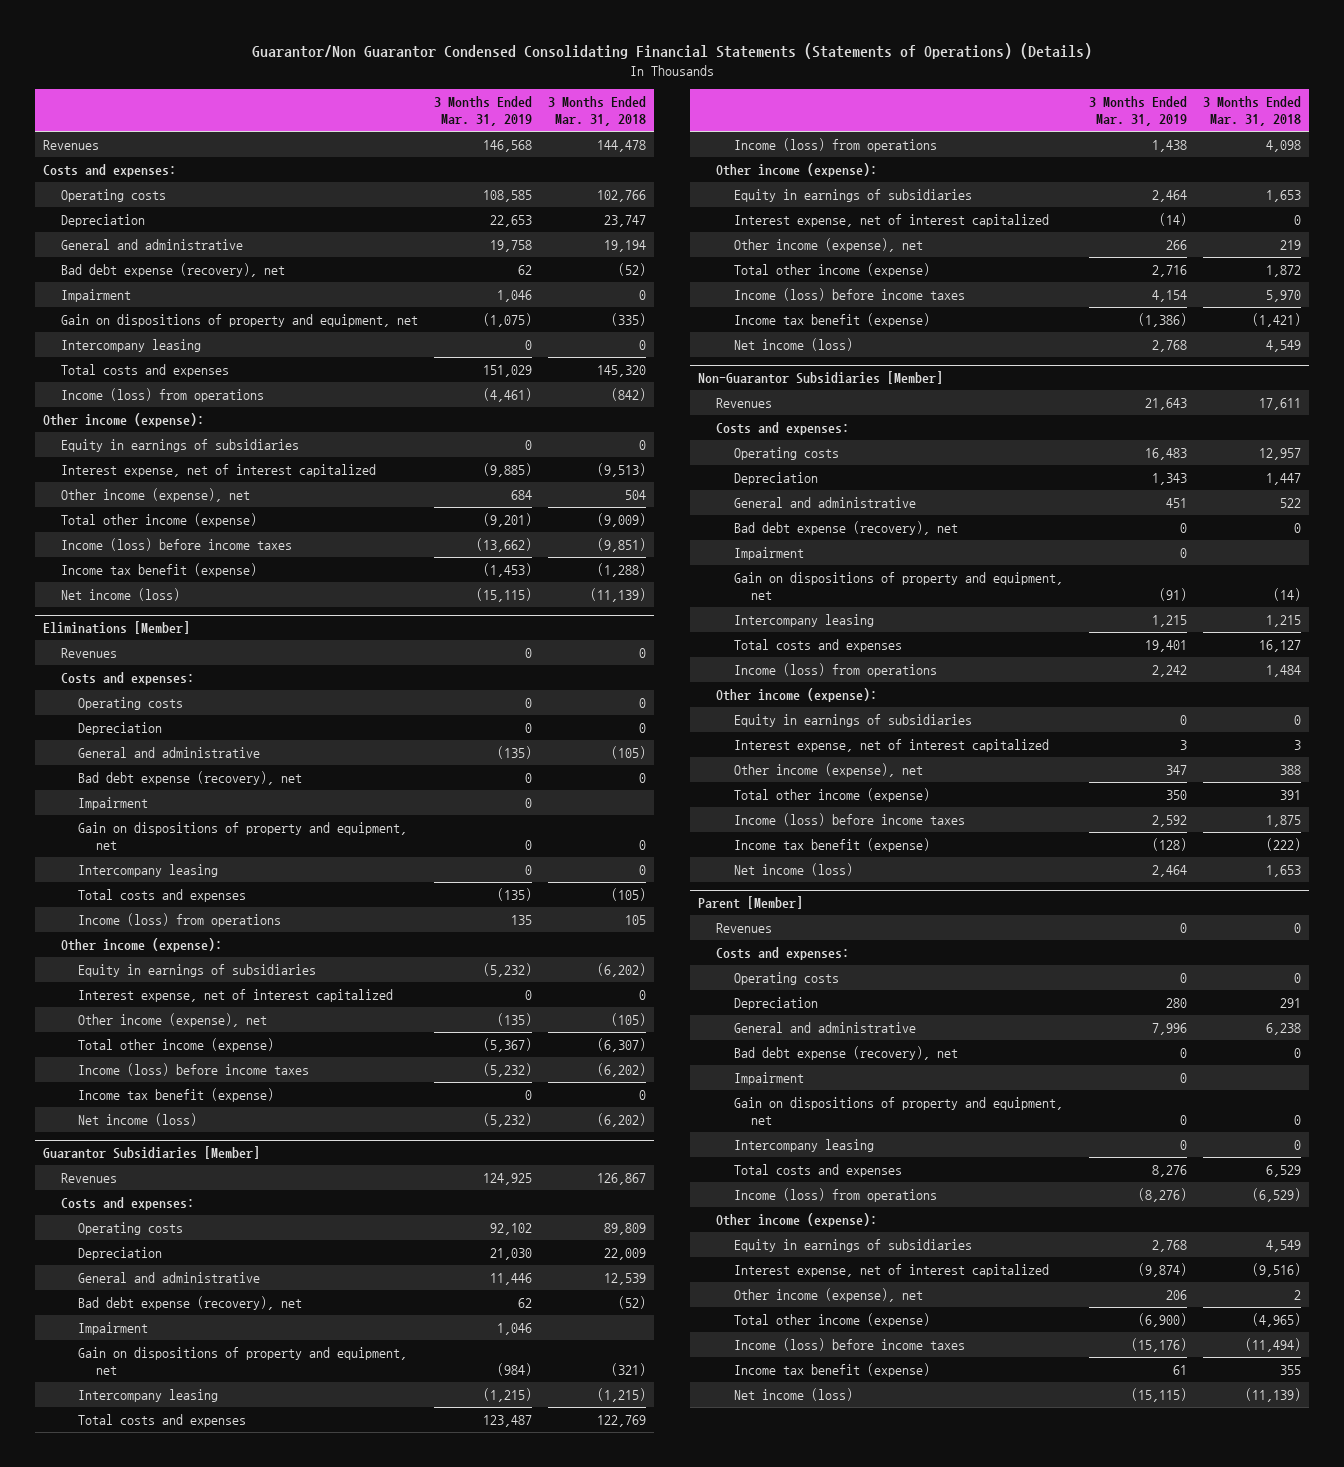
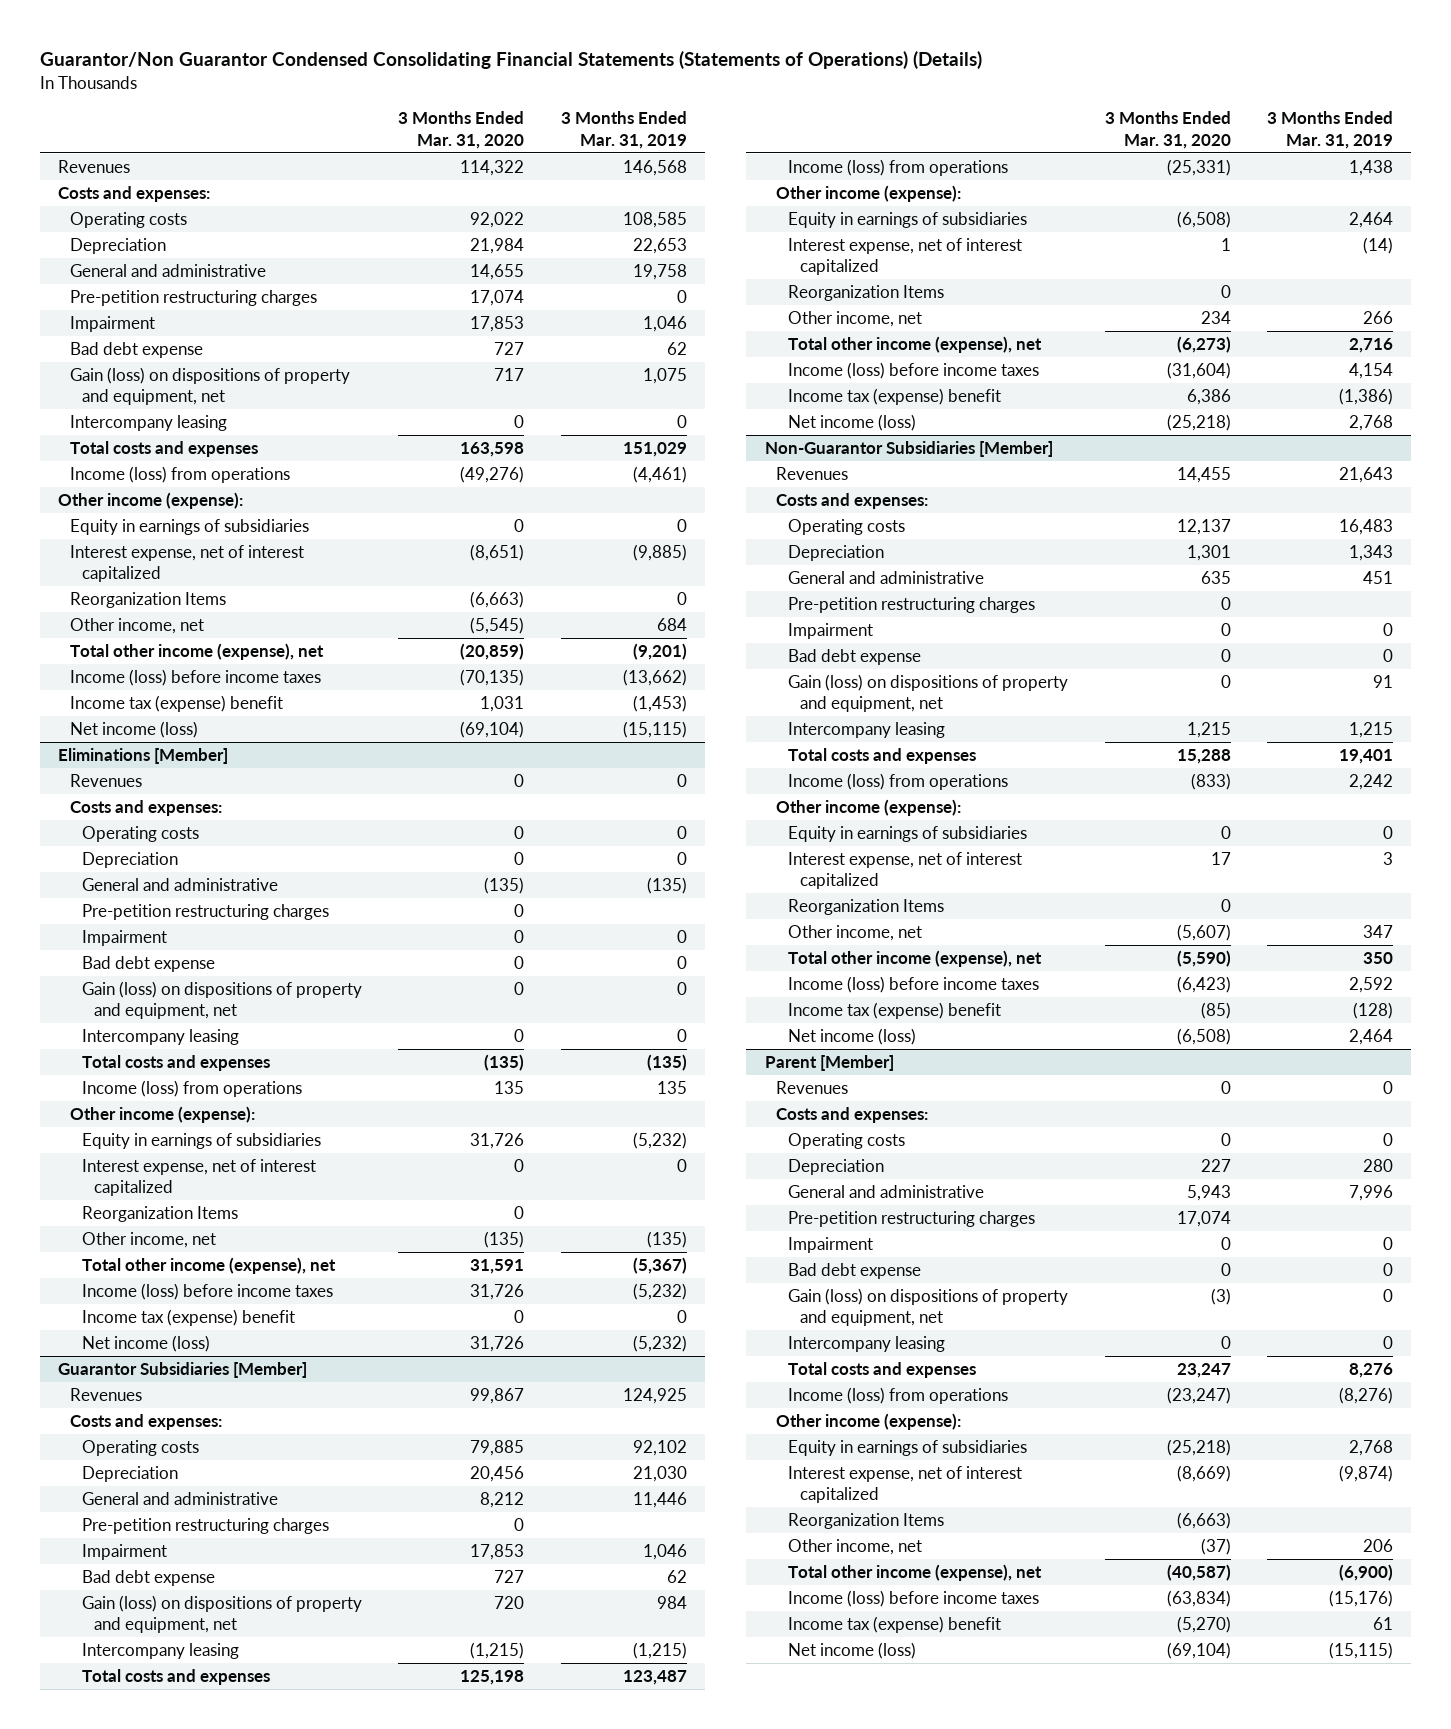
- | 3 Months Ended Mar. 31, 2019 | 3 Months Ended Mar. 31, 2018
+ | 3 Months Ended Mar. 31, 2020 | 3 Months Ended Mar. 31, 2019
- Bad debt expense (recovery), net | 62 | (52)
+ Pre-petition restructuring charges | 17,074 | 0
- Gain on dispositions of property and equipment, net | (1,075) | (335)
+ Bad debt expense | 727 | 62
+ Gain (loss) on dispositions of property and equipment, net | 717 | 1,075
- Other income (expense), net | 684 | 504
- Total other income (expense) | (9,201) | (9,009)
+ Reorganization Items | (6,663) | 0
+ Other income, net | (5,545) | 684
+ Total other income (expense), net | (20,859) | (9,201)
- Income tax benefit (expense) | (1,453) | (1,288)
+ Income tax (expense) benefit | 1,031 | (1,453)
@ Eliminations [Member]
- Bad debt expense (recovery), net | 0 | 0
+ Pre-petition restructuring charges | 0 |
- Gain on dispositions of property and equipment, net | 0 | 0
+ Bad debt expense | 0 | 0
+ Gain (loss) on dispositions of property and equipment, net | 0 | 0
- Other income (expense), net | (135) | (105)
- Total other income (expense) | (5,367) | (6,307)
+ Reorganization Items | 0 |
+ Other income, net | (135) | (135)
+ Total other income (expense), net | 31,591 | (5,367)
- Income tax benefit (expense) | 0 | 0
+ Income tax (expense) benefit | 0 | 0
@ Guarantor Subsidiaries [Member]
- Bad debt expense (recovery), net | 62 | (52)
+ Pre-petition restructuring charges | 0 |
- Gain on dispositions of property and equipment, net | (984) | (321)
+ Bad debt expense | 727 | 62
+ Gain (loss) on dispositions of property and equipment, net | 720 | 984
- Other income (expense), net | 266 | 219
- Total other income (expense) | 2,716 | 1,872
+ Reorganization Items | 0 |
+ Other income, net | 234 | 266
+ Total other income (expense), net | (6,273) | 2,716
- Income tax benefit (expense) | (1,386) | (1,421)
+ Income tax (expense) benefit | 6,386 | (1,386)
@ Non-Guarantor Subsidiaries [Member]
- Bad debt expense (recovery), net | 0 | 0
+ Pre-petition restructuring charges | 0 |
- Gain on dispositions of property and equipment, net | (91) | (14)
+ Bad debt expense | 0 | 0
+ Gain (loss) on dispositions of property and equipment, net | 0 | 91
- Other income (expense), net | 347 | 388
- Total other income (expense) | 350 | 391
+ Reorganization Items | 0 |
+ Other income, net | (5,607) | 347
+ Total other income (expense), net | (5,590) | 350
- Income tax benefit (expense) | (128) | (222)
+ Income tax (expense) benefit | (85) | (128)
@ Parent [Member]
- Bad debt expense (recovery), net | 0 | 0
+ Pre-petition restructuring charges | 17,074 |
- Gain on dispositions of property and equipment, net | 0 | 0
+ Bad debt expense | 0 | 0
+ Gain (loss) on dispositions of property and equipment, net | (3) | 0
- Other income (expense), net | 206 | 2
- Total other income (expense) | (6,900) | (4,965)
+ Reorganization Items | (6,663) |
+ Other income, net | (37) | 206
+ Total other income (expense), net | (40,587) | (6,900)
- Income tax benefit (expense) | 61 | 355
+ Income tax (expense) benefit | (5,270) | 61

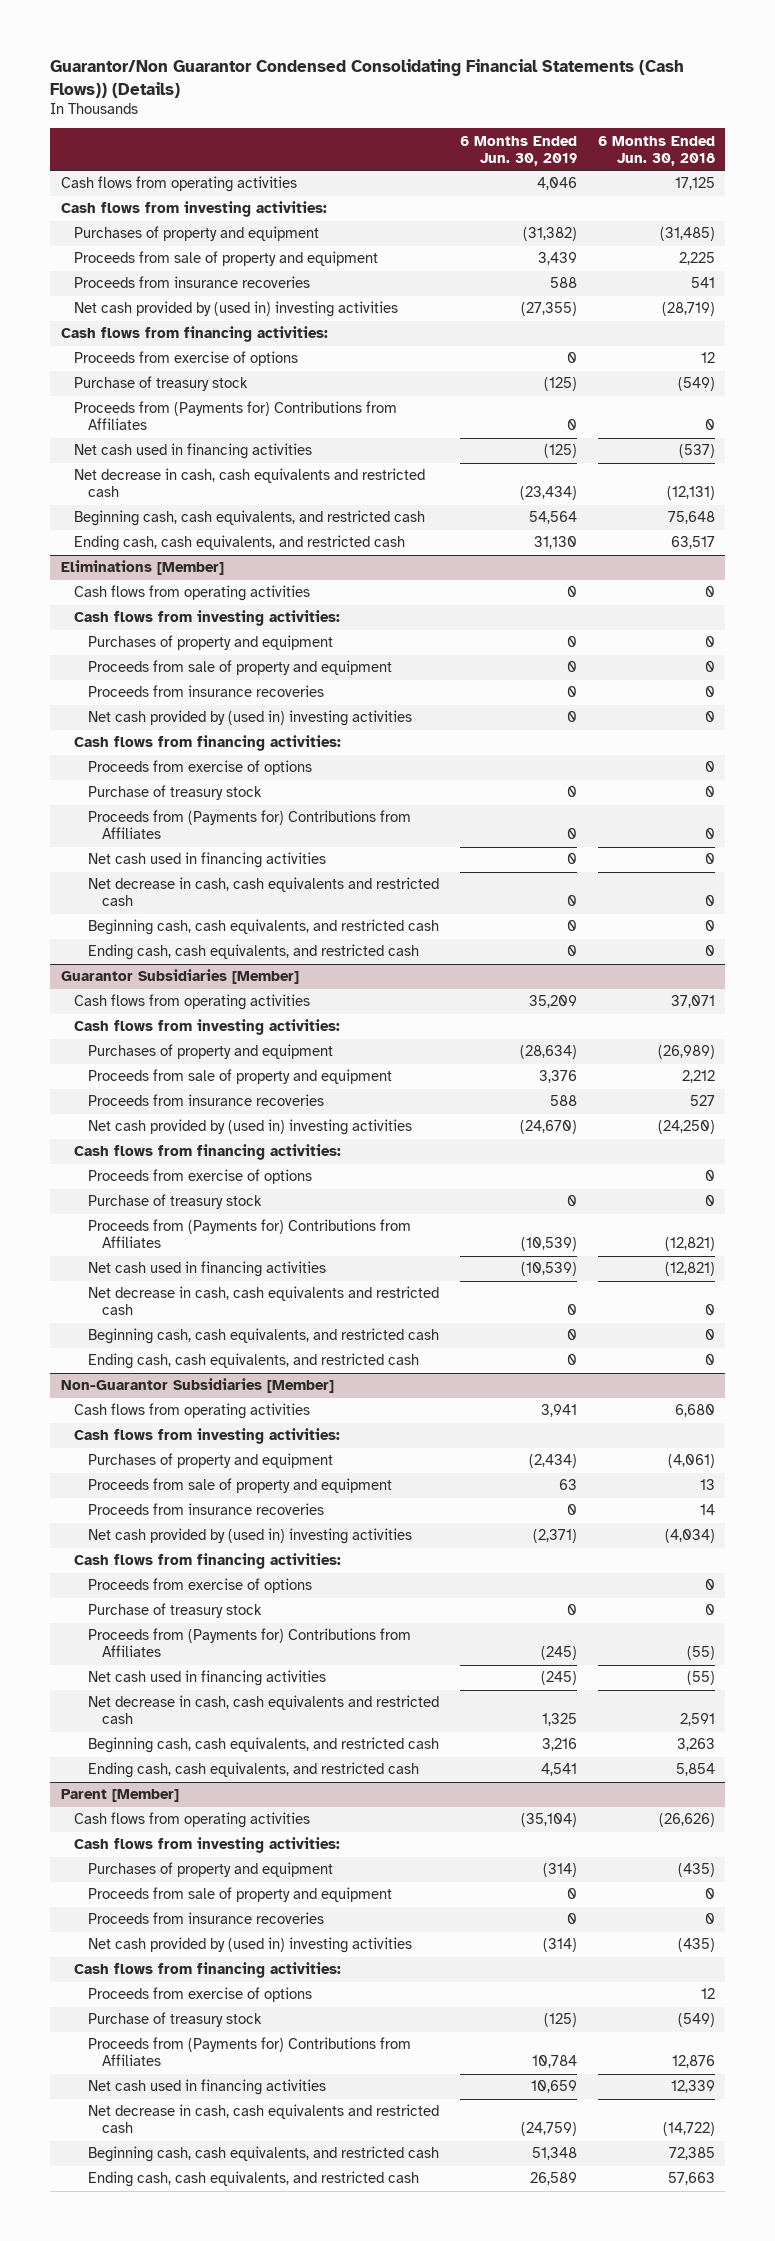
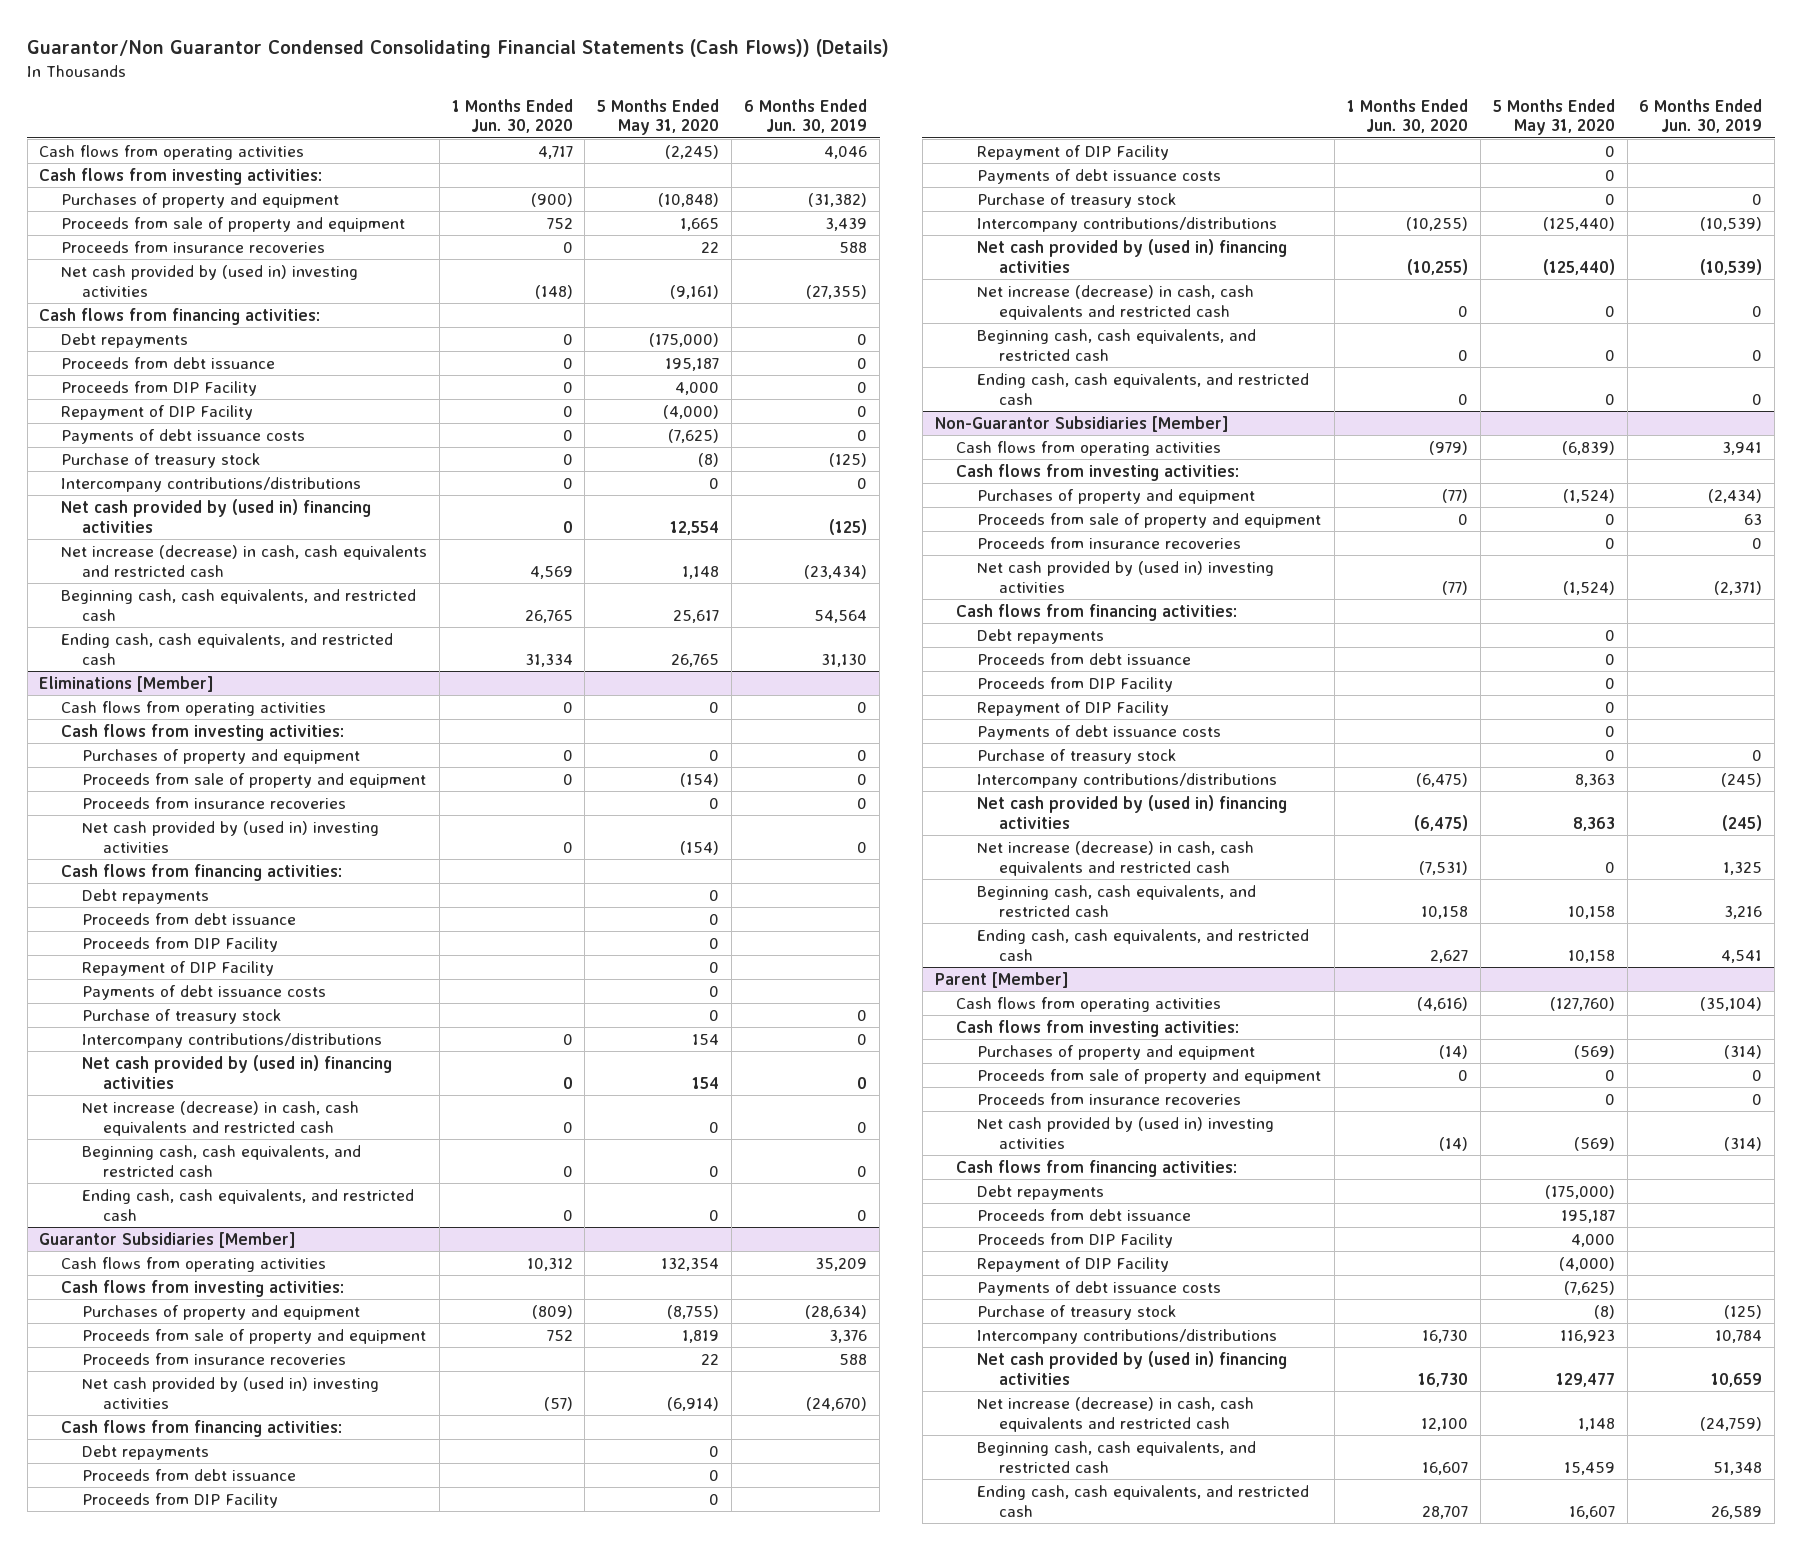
- | 6 Months Ended Jun. 30, 2019 | 6 Months Ended Jun. 30, 2018
+ | 1 Months Ended Jun. 30, 2020 | 5 Months Ended May 31, 2020 | 6 Months Ended Jun. 30, 2019
- Proceeds from exercise of options | 0 | 12
+ Debt repayments | 0 | (175,000) | 0
+ Proceeds from debt issuance | 0 | 195,187 | 0
+ Proceeds from DIP Facility | 0 | 4,000 | 0
+ Repayment of DIP Facility | 0 | (4,000) | 0
+ Payments of debt issuance costs | 0 | (7,625) | 0
- Proceeds from (Payments for) Contributions from Affiliates | 0 | 0
- Net cash used in financing activities | (125) | (537)
- Net decrease in cash, cash equivalents and restricted cash | (23,434) | (12,131)
+ Intercompany contributions/distributions | 0 | 0 | 0
+ Net cash provided by (used in) financing activities | 0 | 12,554 | (125)
+ Net increase (decrease) in cash, cash equivalents and restricted cash | 4,569 | 1,148 | (23,434)
@ Eliminations [Member]
- Proceeds from exercise of options | | 0
+ Debt repayments | | 0 |
+ Proceeds from debt issuance | | 0 |
+ Proceeds from DIP Facility | | 0 |
+ Repayment of DIP Facility | | 0 |
+ Payments of debt issuance costs | | 0 |
- Proceeds from (Payments for) Contributions from Affiliates | 0 | 0
- Net cash used in financing activities | 0 | 0
- Net decrease in cash, cash equivalents and restricted cash | 0 | 0
+ Intercompany contributions/distributions | 0 | 154 | 0
+ Net cash provided by (used in) financing activities | 0 | 154 | 0
+ Net increase (decrease) in cash, cash equivalents and restricted cash | 0 | 0 | 0
@ Guarantor Subsidiaries [Member]
- Proceeds from exercise of options | | 0
+ Debt repayments | | 0 |
+ Proceeds from debt issuance | | 0 |
+ Proceeds from DIP Facility | | 0 |
+ Repayment of DIP Facility | | 0 |
+ Payments of debt issuance costs | | 0 |
- Proceeds from (Payments for) Contributions from Affiliates | (10,539) | (12,821)
- Net cash used in financing activities | (10,539) | (12,821)
- Net decrease in cash, cash equivalents and restricted cash | 0 | 0
+ Intercompany contributions/distributions | (10,255) | (125,440) | (10,539)
+ Net cash provided by (used in) financing activities | (10,255) | (125,440) | (10,539)
+ Net increase (decrease) in cash, cash equivalents and restricted cash | 0 | 0 | 0
@ Non-Guarantor Subsidiaries [Member]
- Proceeds from exercise of options | | 0
+ Debt repayments | | 0 |
+ Proceeds from debt issuance | | 0 |
+ Proceeds from DIP Facility | | 0 |
+ Repayment of DIP Facility | | 0 |
+ Payments of debt issuance costs | | 0 |
- Proceeds from (Payments for) Contributions from Affiliates | (245) | (55)
- Net cash used in financing activities | (245) | (55)
- Net decrease in cash, cash equivalents and restricted cash | 1,325 | 2,591
+ Intercompany contributions/distributions | (6,475) | 8,363 | (245)
+ Net cash provided by (used in) financing activities | (6,475) | 8,363 | (245)
+ Net increase (decrease) in cash, cash equivalents and restricted cash | (7,531) | 0 | 1,325
@ Parent [Member]
- Proceeds from exercise of options | | 12
+ Debt repayments | | (175,000) |
+ Proceeds from debt issuance | | 195,187 |
+ Proceeds from DIP Facility | | 4,000 |
+ Repayment of DIP Facility | | (4,000) |
+ Payments of debt issuance costs | | (7,625) |
- Proceeds from (Payments for) Contributions from Affiliates | 10,784 | 12,876
- Net cash used in financing activities | 10,659 | 12,339
- Net decrease in cash, cash equivalents and restricted cash | (24,759) | (14,722)
+ Intercompany contributions/distributions | 16,730 | 116,923 | 10,784
+ Net cash provided by (used in) financing activities | 16,730 | 129,477 | 10,659
+ Net increase (decrease) in cash, cash equivalents and restricted cash | 12,100 | 1,148 | (24,759)

